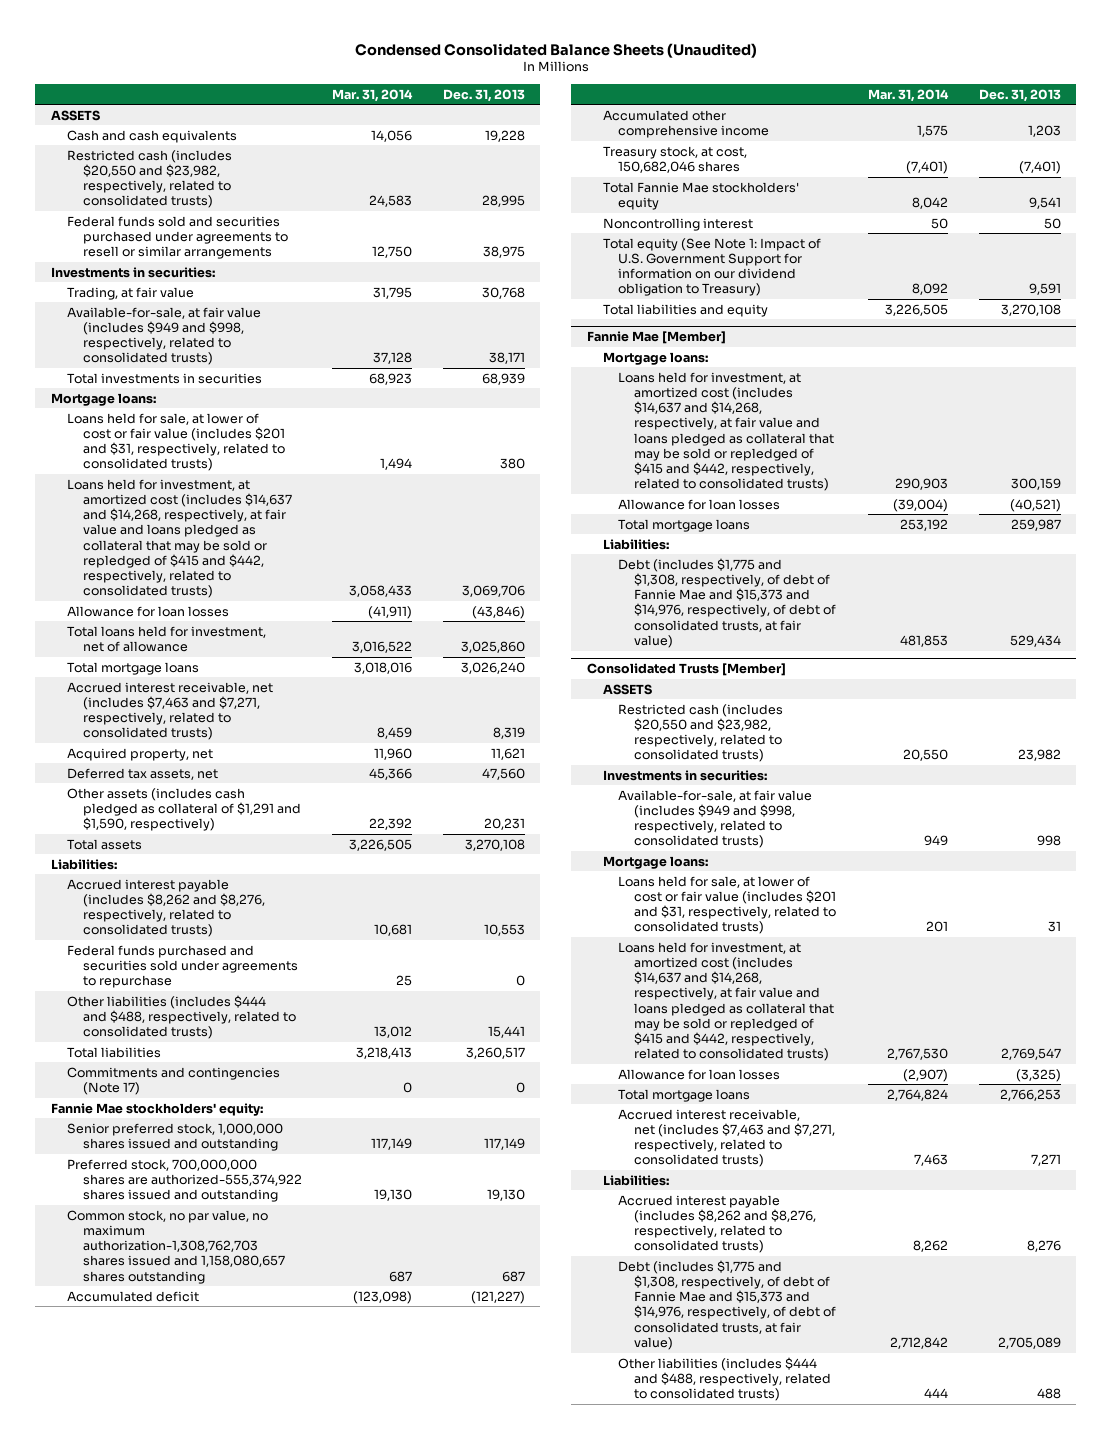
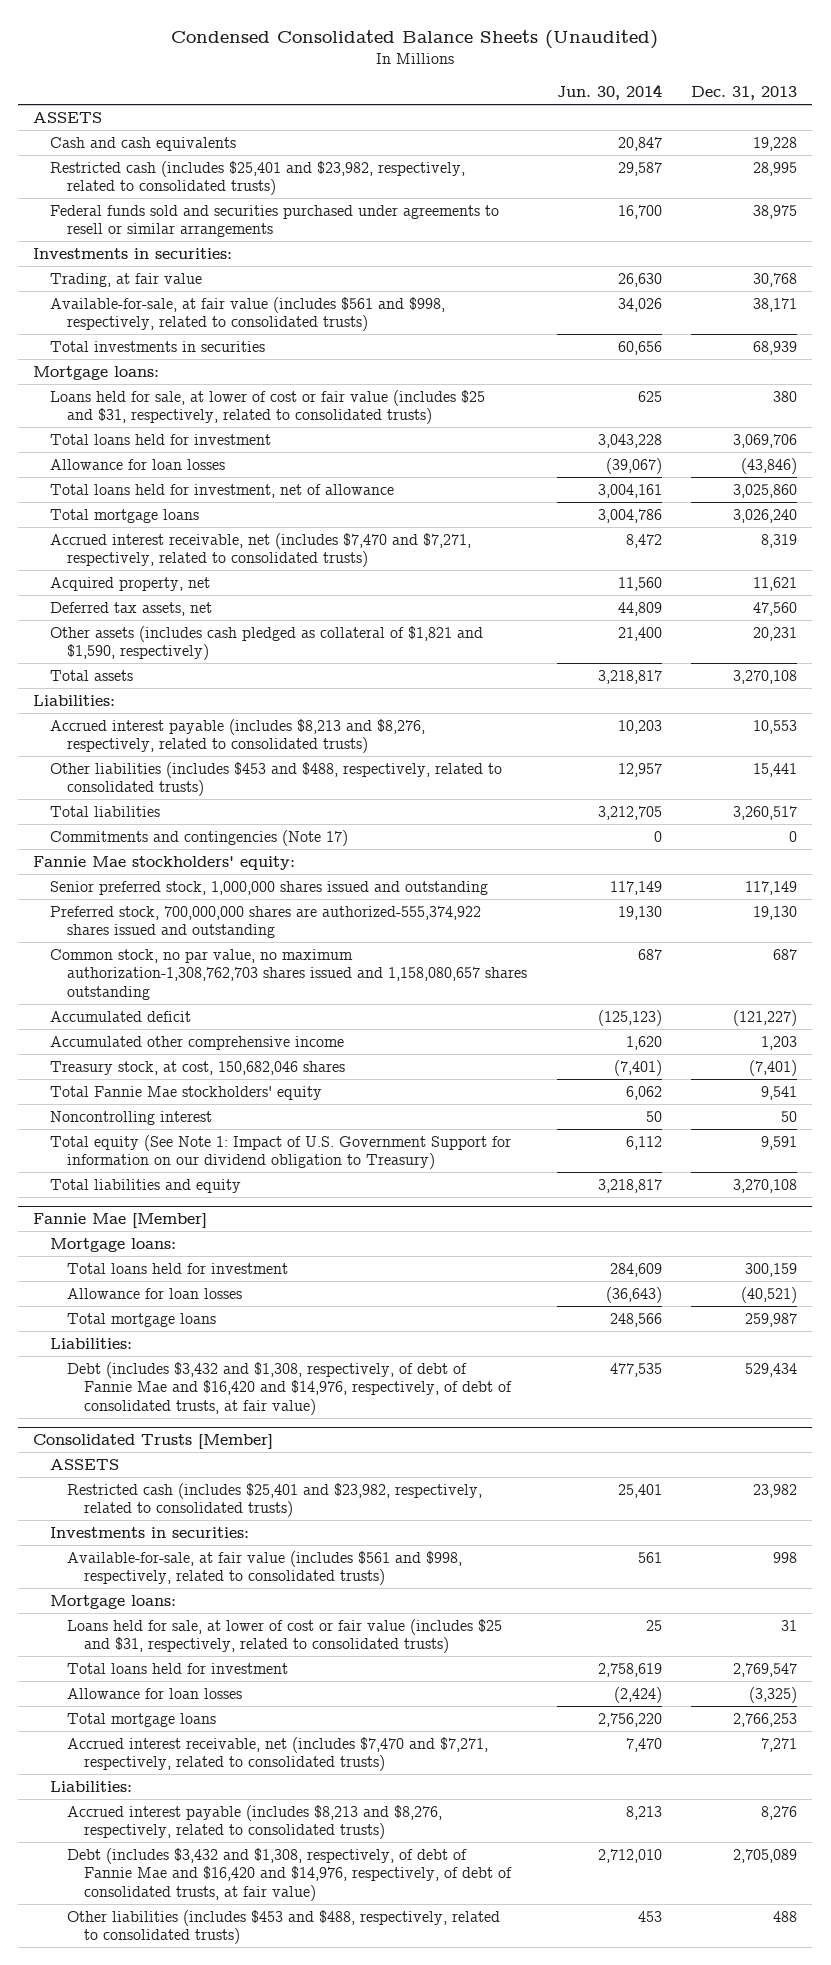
- | Mar. 31, 2014 | Dec. 31, 2013
+ | Jun. 30, 2014 | Dec. 31, 2013
- Restricted cash (includes $20,550 and $23,982, respectively, related to consolidated trusts) | 24,583 | 28,995
+ Restricted cash (includes $25,401 and $23,982, respectively, related to consolidated trusts) | 29,587 | 28,995
- Available-for-sale, at fair value (includes $949 and $998, respectively, related to consolidated trusts) | 37,128 | 38,171
+ Available-for-sale, at fair value (includes $561 and $998, respectively, related to consolidated trusts) | 34,026 | 38,171
- Loans held for sale, at lower of cost or fair value (includes $201 and $31, respectively, related to consolidated trusts) | 1,494 | 380
- Loans held for investment, at amortized cost (includes $14,637 and $14,268, respectively, at fair value and loans pledged as collateral that may be sold or repledged of $415 and $442, respectively, related to consolidated trusts) | 3,058,433 | 3,069,706
+ Loans held for sale, at lower of cost or fair value (includes $25 and $31, respectively, related to consolidated trusts) | 625 | 380
+ Total loans held for investment | 3,043,228 | 3,069,706
- Accrued interest receivable, net (includes $7,463 and $7,271, respectively, related to consolidated trusts) | 8,459 | 8,319
+ Accrued interest receivable, net (includes $7,470 and $7,271, respectively, related to consolidated trusts) | 8,472 | 8,319
- Other assets (includes cash pledged as collateral of $1,291 and $1,590, respectively) | 22,392 | 20,231
+ Other assets (includes cash pledged as collateral of $1,821 and $1,590, respectively) | 21,400 | 20,231
- Accrued interest payable (includes $8,262 and $8,276, respectively, related to consolidated trusts) | 10,681 | 10,553
- Federal funds purchased and securities sold under agreements to repurchase | 25 | 0
- Other liabilities (includes $444 and $488, respectively, related to consolidated trusts) | 13,012 | 15,441
+ Accrued interest payable (includes $8,213 and $8,276, respectively, related to consolidated trusts) | 10,203 | 10,553
+ Other liabilities (includes $453 and $488, respectively, related to consolidated trusts) | 12,957 | 15,441
@ Fannie Mae [Member]
- Loans held for investment, at amortized cost (includes $14,637 and $14,268, respectively, at fair value and loans pledged as collateral that may be sold or repledged of $415 and $442, respectively, related to consolidated trusts) | 290,903 | 300,159
+ Total loans held for investment | 284,609 | 300,159
- Debt (includes $1,775 and $1,308, respectively, of debt of Fannie Mae and $15,373 and $14,976, respectively, of debt of consolidated trusts, at fair value) | 481,853 | 529,434
+ Debt (includes $3,432 and $1,308, respectively, of debt of Fannie Mae and $16,420 and $14,976, respectively, of debt of consolidated trusts, at fair value) | 477,535 | 529,434
@ Consolidated Trusts [Member]
- Restricted cash (includes $20,550 and $23,982, respectively, related to consolidated trusts) | 20,550 | 23,982
+ Restricted cash (includes $25,401 and $23,982, respectively, related to consolidated trusts) | 25,401 | 23,982
- Available-for-sale, at fair value (includes $949 and $998, respectively, related to consolidated trusts) | 949 | 998
+ Available-for-sale, at fair value (includes $561 and $998, respectively, related to consolidated trusts) | 561 | 998
- Loans held for sale, at lower of cost or fair value (includes $201 and $31, respectively, related to consolidated trusts) | 201 | 31
- Loans held for investment, at amortized cost (includes $14,637 and $14,268, respectively, at fair value and loans pledged as collateral that may be sold or repledged of $415 and $442, respectively, related to consolidated trusts) | 2,767,530 | 2,769,547
+ Loans held for sale, at lower of cost or fair value (includes $25 and $31, respectively, related to consolidated trusts) | 25 | 31
+ Total loans held for investment | 2,758,619 | 2,769,547
- Accrued interest receivable, net (includes $7,463 and $7,271, respectively, related to consolidated trusts) | 7,463 | 7,271
+ Accrued interest receivable, net (includes $7,470 and $7,271, respectively, related to consolidated trusts) | 7,470 | 7,271
- Accrued interest payable (includes $8,262 and $8,276, respectively, related to consolidated trusts) | 8,262 | 8,276
- Debt (includes $1,775 and $1,308, respectively, of debt of Fannie Mae and $15,373 and $14,976, respectively, of debt of consolidated trusts, at fair value) | 2,712,842 | 2,705,089
- Other liabilities (includes $444 and $488, respectively, related to consolidated trusts) | 444 | 488
+ Accrued interest payable (includes $8,213 and $8,276, respectively, related to consolidated trusts) | 8,213 | 8,276
+ Debt (includes $3,432 and $1,308, respectively, of debt of Fannie Mae and $16,420 and $14,976, respectively, of debt of consolidated trusts, at fair value) | 2,712,010 | 2,705,089
+ Other liabilities (includes $453 and $488, respectively, related to consolidated trusts) | 453 | 488

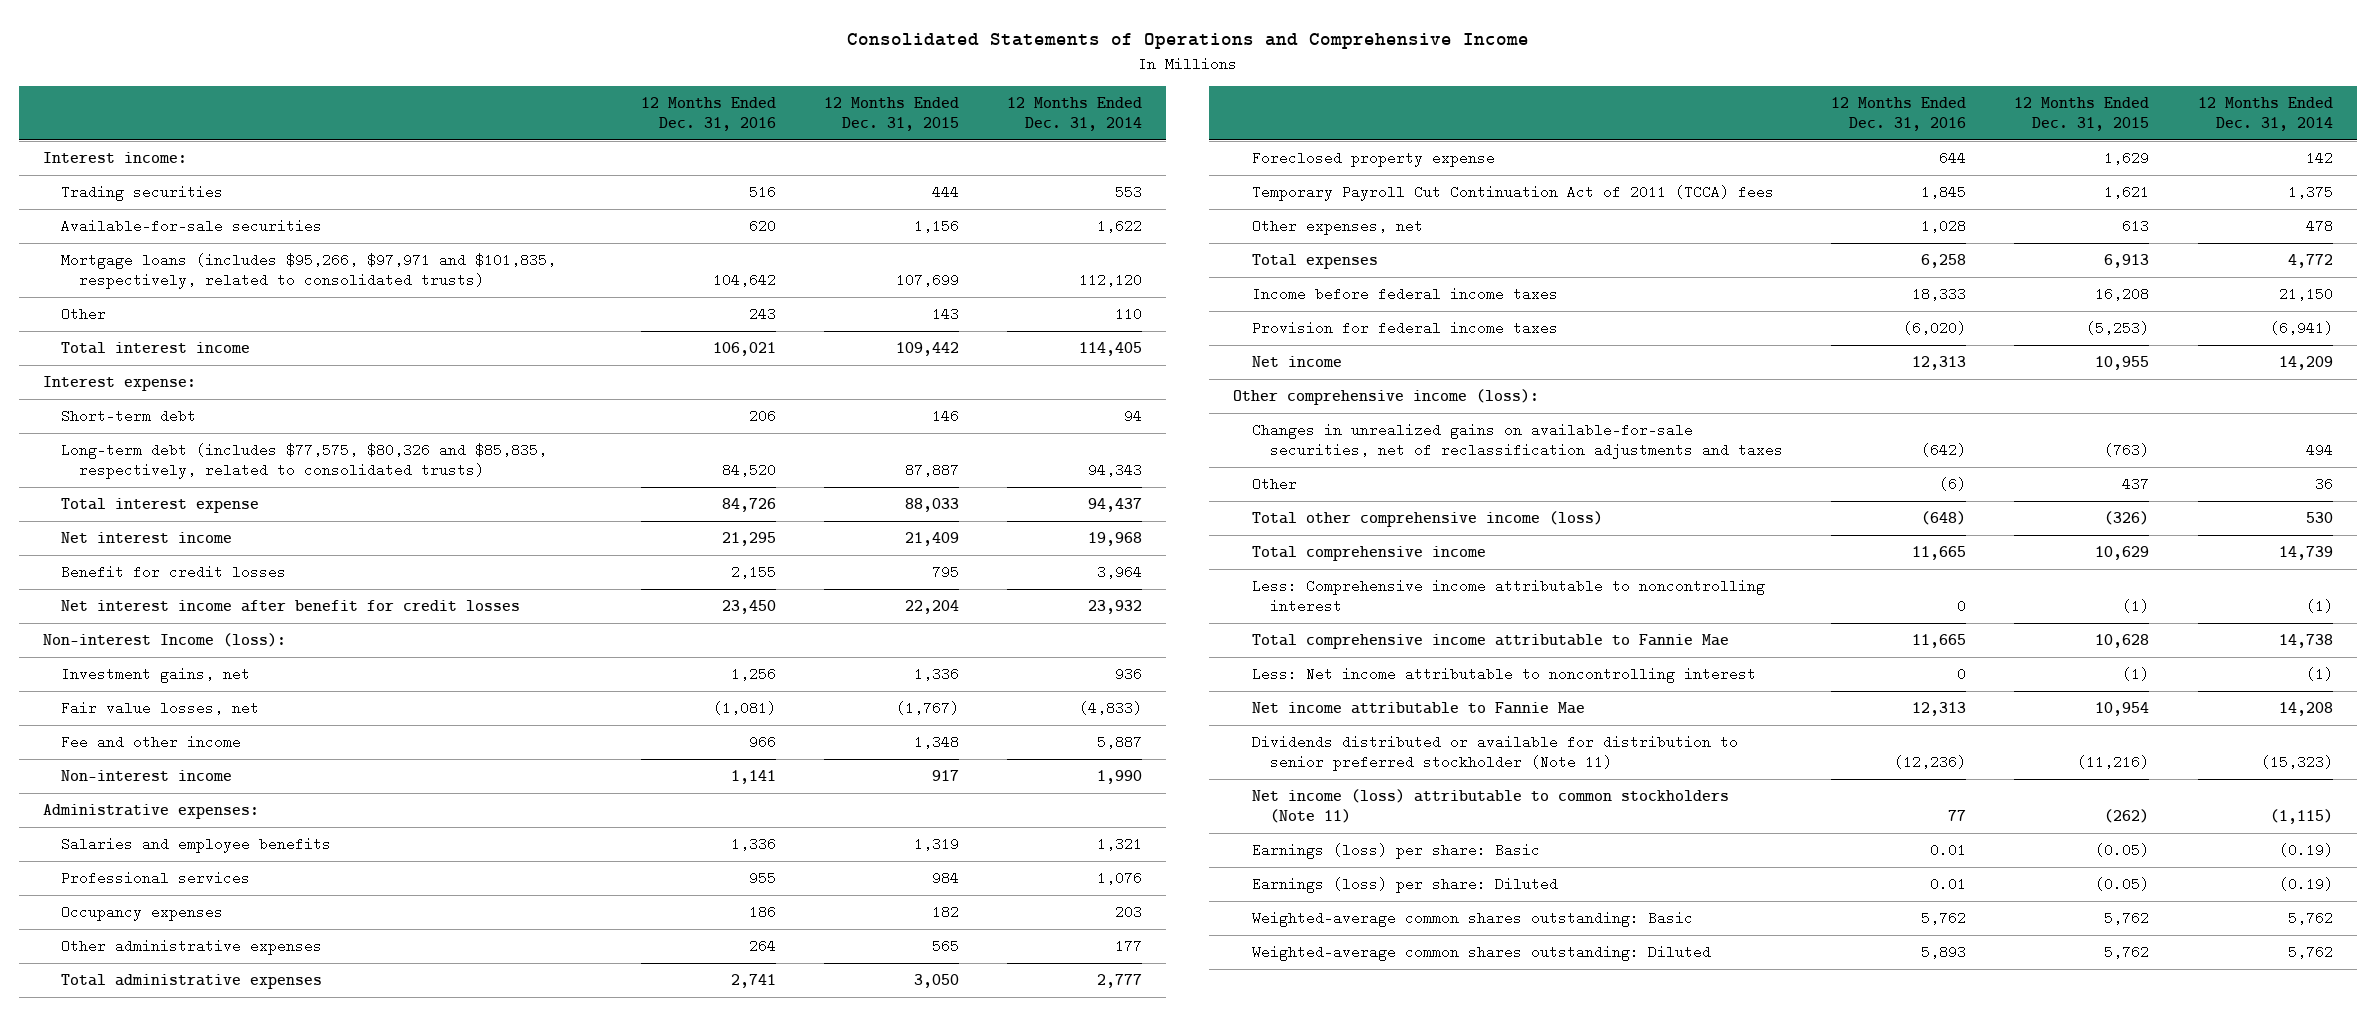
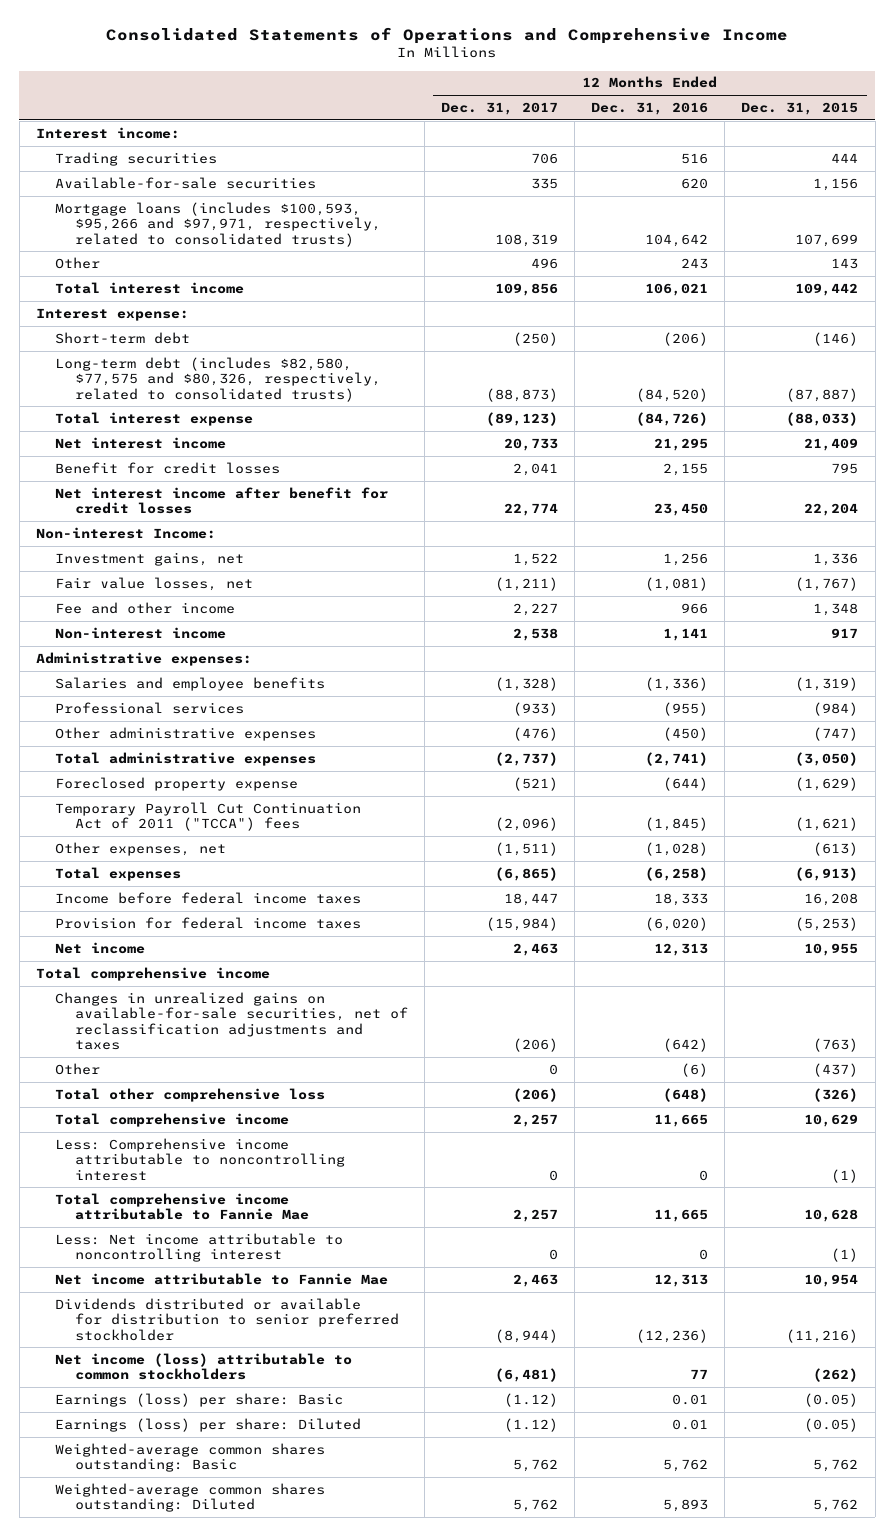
- | 12 Months Ended Dec. 31, 2016 | 12 Months Ended Dec. 31, 2015 | 12 Months Ended Dec. 31, 2014
+ | 12 Months Ended Dec. 31, 2017 | 12 Months Ended Dec. 31, 2016 | 12 Months Ended Dec. 31, 2015
- Mortgage loans (includes $95,266, $97,971 and $101,835, respectively, related to consolidated trusts) | 104,642 | 107,699 | 112,120
+ Mortgage loans (includes $100,593, $95,266 and $97,971, respectively, related to consolidated trusts) | 108,319 | 104,642 | 107,699
- Short-term debt | 206 | 146 | 94
- Long-term debt (includes $77,575, $80,326 and $85,835, respectively, related to consolidated trusts) | 84,520 | 87,887 | 94,343
- Total interest expense | 84,726 | 88,033 | 94,437
+ Short-term debt | (250) | (206) | (146)
+ Long-term debt (includes $82,580, $77,575 and $80,326, respectively, related to consolidated trusts) | (88,873) | (84,520) | (87,887)
+ Total interest expense | (89,123) | (84,726) | (88,033)
- Non-interest Income (loss):
+ Non-interest Income:
- Salaries and employee benefits | 1,336 | 1,319 | 1,321
- Professional services | 955 | 984 | 1,076
- Occupancy expenses | 186 | 182 | 203
- Other administrative expenses | 264 | 565 | 177
- Total administrative expenses | 2,741 | 3,050 | 2,777
- Foreclosed property expense | 644 | 1,629 | 142
- Temporary Payroll Cut Continuation Act of 2011 (TCCA) fees | 1,845 | 1,621 | 1,375
- Other expenses, net | 1,028 | 613 | 478
- Total expenses | 6,258 | 6,913 | 4,772
+ Salaries and employee benefits | (1,328) | (1,336) | (1,319)
+ Professional services | (933) | (955) | (984)
+ Other administrative expenses | (476) | (450) | (747)
+ Total administrative expenses | (2,737) | (2,741) | (3,050)
+ Foreclosed property expense | (521) | (644) | (1,629)
+ Temporary Payroll Cut Continuation Act of 2011 ("TCCA") fees | (2,096) | (1,845) | (1,621)
+ Other expenses, net | (1,511) | (1,028) | (613)
+ Total expenses | (6,865) | (6,258) | (6,913)
- Other comprehensive income (loss):
+ Total comprehensive income
- Other | (6) | 437 | 36
- Total other comprehensive income (loss) | (648) | (326) | 530
+ Other | 0 | (6) | (437)
+ Total other comprehensive loss | (206) | (648) | (326)
- Dividends distributed or available for distribution to senior preferred stockholder (Note 11) | (12,236) | (11,216) | (15,323)
- Net income (loss) attributable to common stockholders (Note 11) | 77 | (262) | (1,115)
+ Dividends distributed or available for distribution to senior preferred stockholder | (8,944) | (12,236) | (11,216)
+ Net income (loss) attributable to common stockholders | (6,481) | 77 | (262)

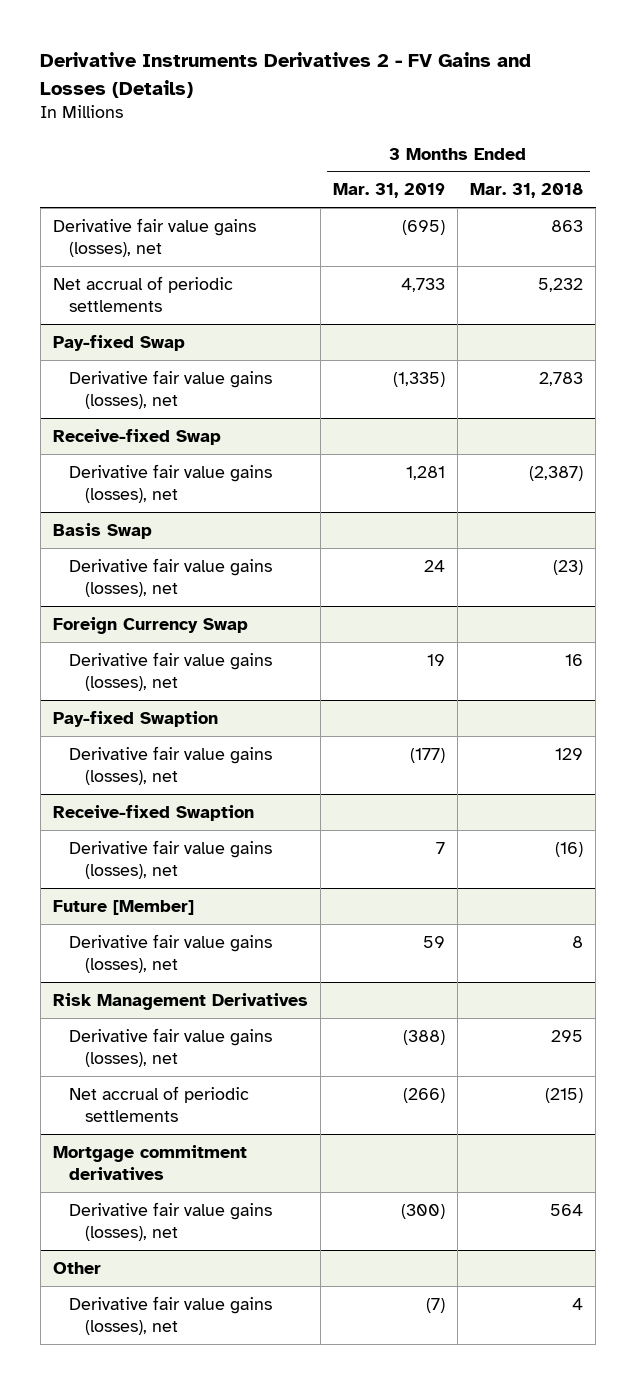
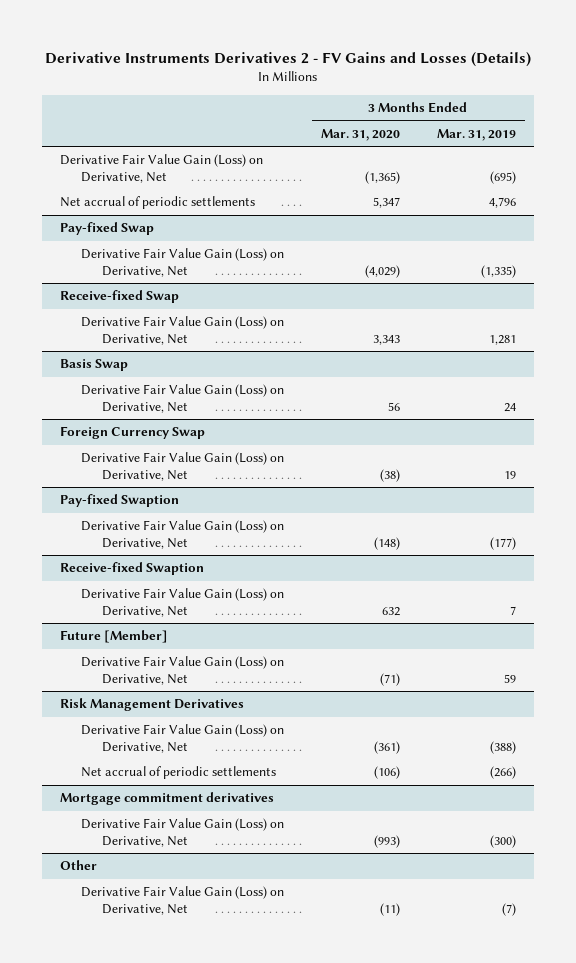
- | 3 Months Ended Mar. 31, 2019 | 3 Months Ended Mar. 31, 2018
+ | 3 Months Ended Mar. 31, 2020 | 3 Months Ended Mar. 31, 2019
- Derivative fair value gains (losses), net | (695) | 863
- Net accrual of periodic settlements | 4,733 | 5,232
+ Derivative Fair Value Gain (Loss) on Derivative, Net | (1,365) | (695)
+ Net accrual of periodic settlements | 5,347 | 4,796
@ Pay-fixed Swap
- Derivative fair value gains (losses), net | (1,335) | 2,783
+ Derivative Fair Value Gain (Loss) on Derivative, Net | (4,029) | (1,335)
@ Receive-fixed Swap
- Derivative fair value gains (losses), net | 1,281 | (2,387)
+ Derivative Fair Value Gain (Loss) on Derivative, Net | 3,343 | 1,281
@ Basis Swap
- Derivative fair value gains (losses), net | 24 | (23)
+ Derivative Fair Value Gain (Loss) on Derivative, Net | 56 | 24
@ Foreign Currency Swap
- Derivative fair value gains (losses), net | 19 | 16
+ Derivative Fair Value Gain (Loss) on Derivative, Net | (38) | 19
@ Pay-fixed Swaption
- Derivative fair value gains (losses), net | (177) | 129
+ Derivative Fair Value Gain (Loss) on Derivative, Net | (148) | (177)
@ Receive-fixed Swaption
- Derivative fair value gains (losses), net | 7 | (16)
+ Derivative Fair Value Gain (Loss) on Derivative, Net | 632 | 7
@ Future [Member]
- Derivative fair value gains (losses), net | 59 | 8
+ Derivative Fair Value Gain (Loss) on Derivative, Net | (71) | 59
@ Risk Management Derivatives
- Derivative fair value gains (losses), net | (388) | 295
+ Derivative Fair Value Gain (Loss) on Derivative, Net | (361) | (388)
@ Mortgage commitment derivatives
- Derivative fair value gains (losses), net | (300) | 564
+ Derivative Fair Value Gain (Loss) on Derivative, Net | (993) | (300)
@ Other
- Derivative fair value gains (losses), net | (7) | 4
+ Derivative Fair Value Gain (Loss) on Derivative, Net | (11) | (7)

